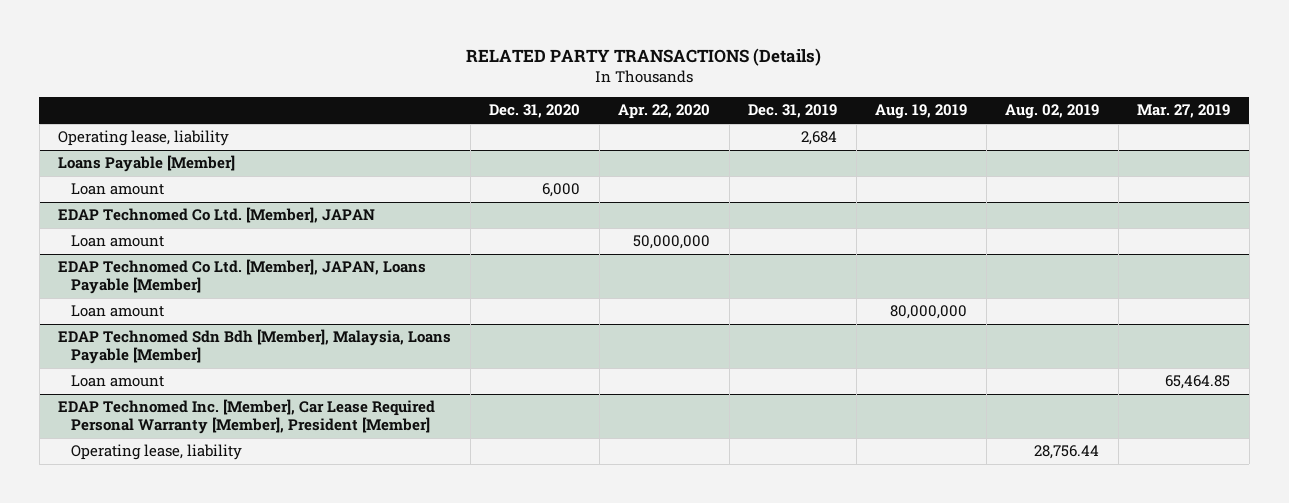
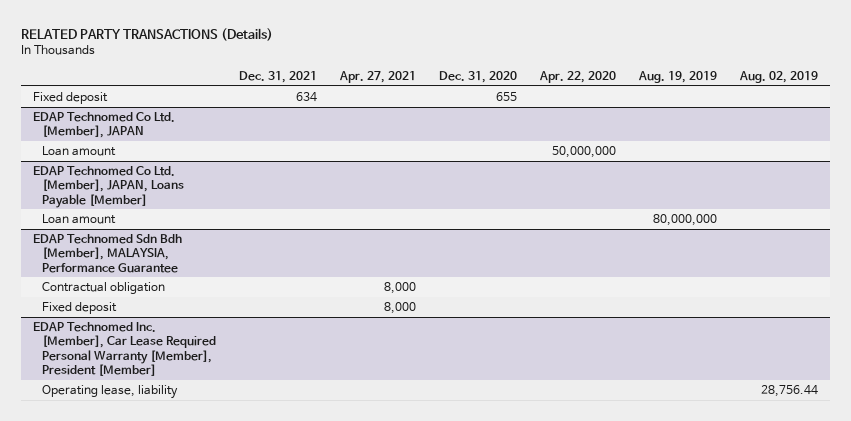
- | Dec. 31, 2020 | Apr. 22, 2020 | Dec. 31, 2019 | Aug. 19, 2019 | Aug. 02, 2019 | Mar. 27, 2019
+ | Dec. 31, 2021 | Apr. 27, 2021 | Dec. 31, 2020 | Apr. 22, 2020 | Aug. 19, 2019 | Aug. 02, 2019
- Operating lease, liability | | | 2,684 | | |
- Loans Payable [Member]
- Loan amount | 6,000 | | | | |
+ Fixed deposit | 634 | | 655 | | |
- EDAP Technomed Sdn Bdh [Member], Malaysia, Loans Payable [Member]
- Loan amount | | | | | | 65,464.85
+ EDAP Technomed Sdn Bdh [Member], MALAYSIA, Performance Guarantee
+ Contractual obligation | | 8,000 | | | |
+ Fixed deposit | | 8,000 | | | |

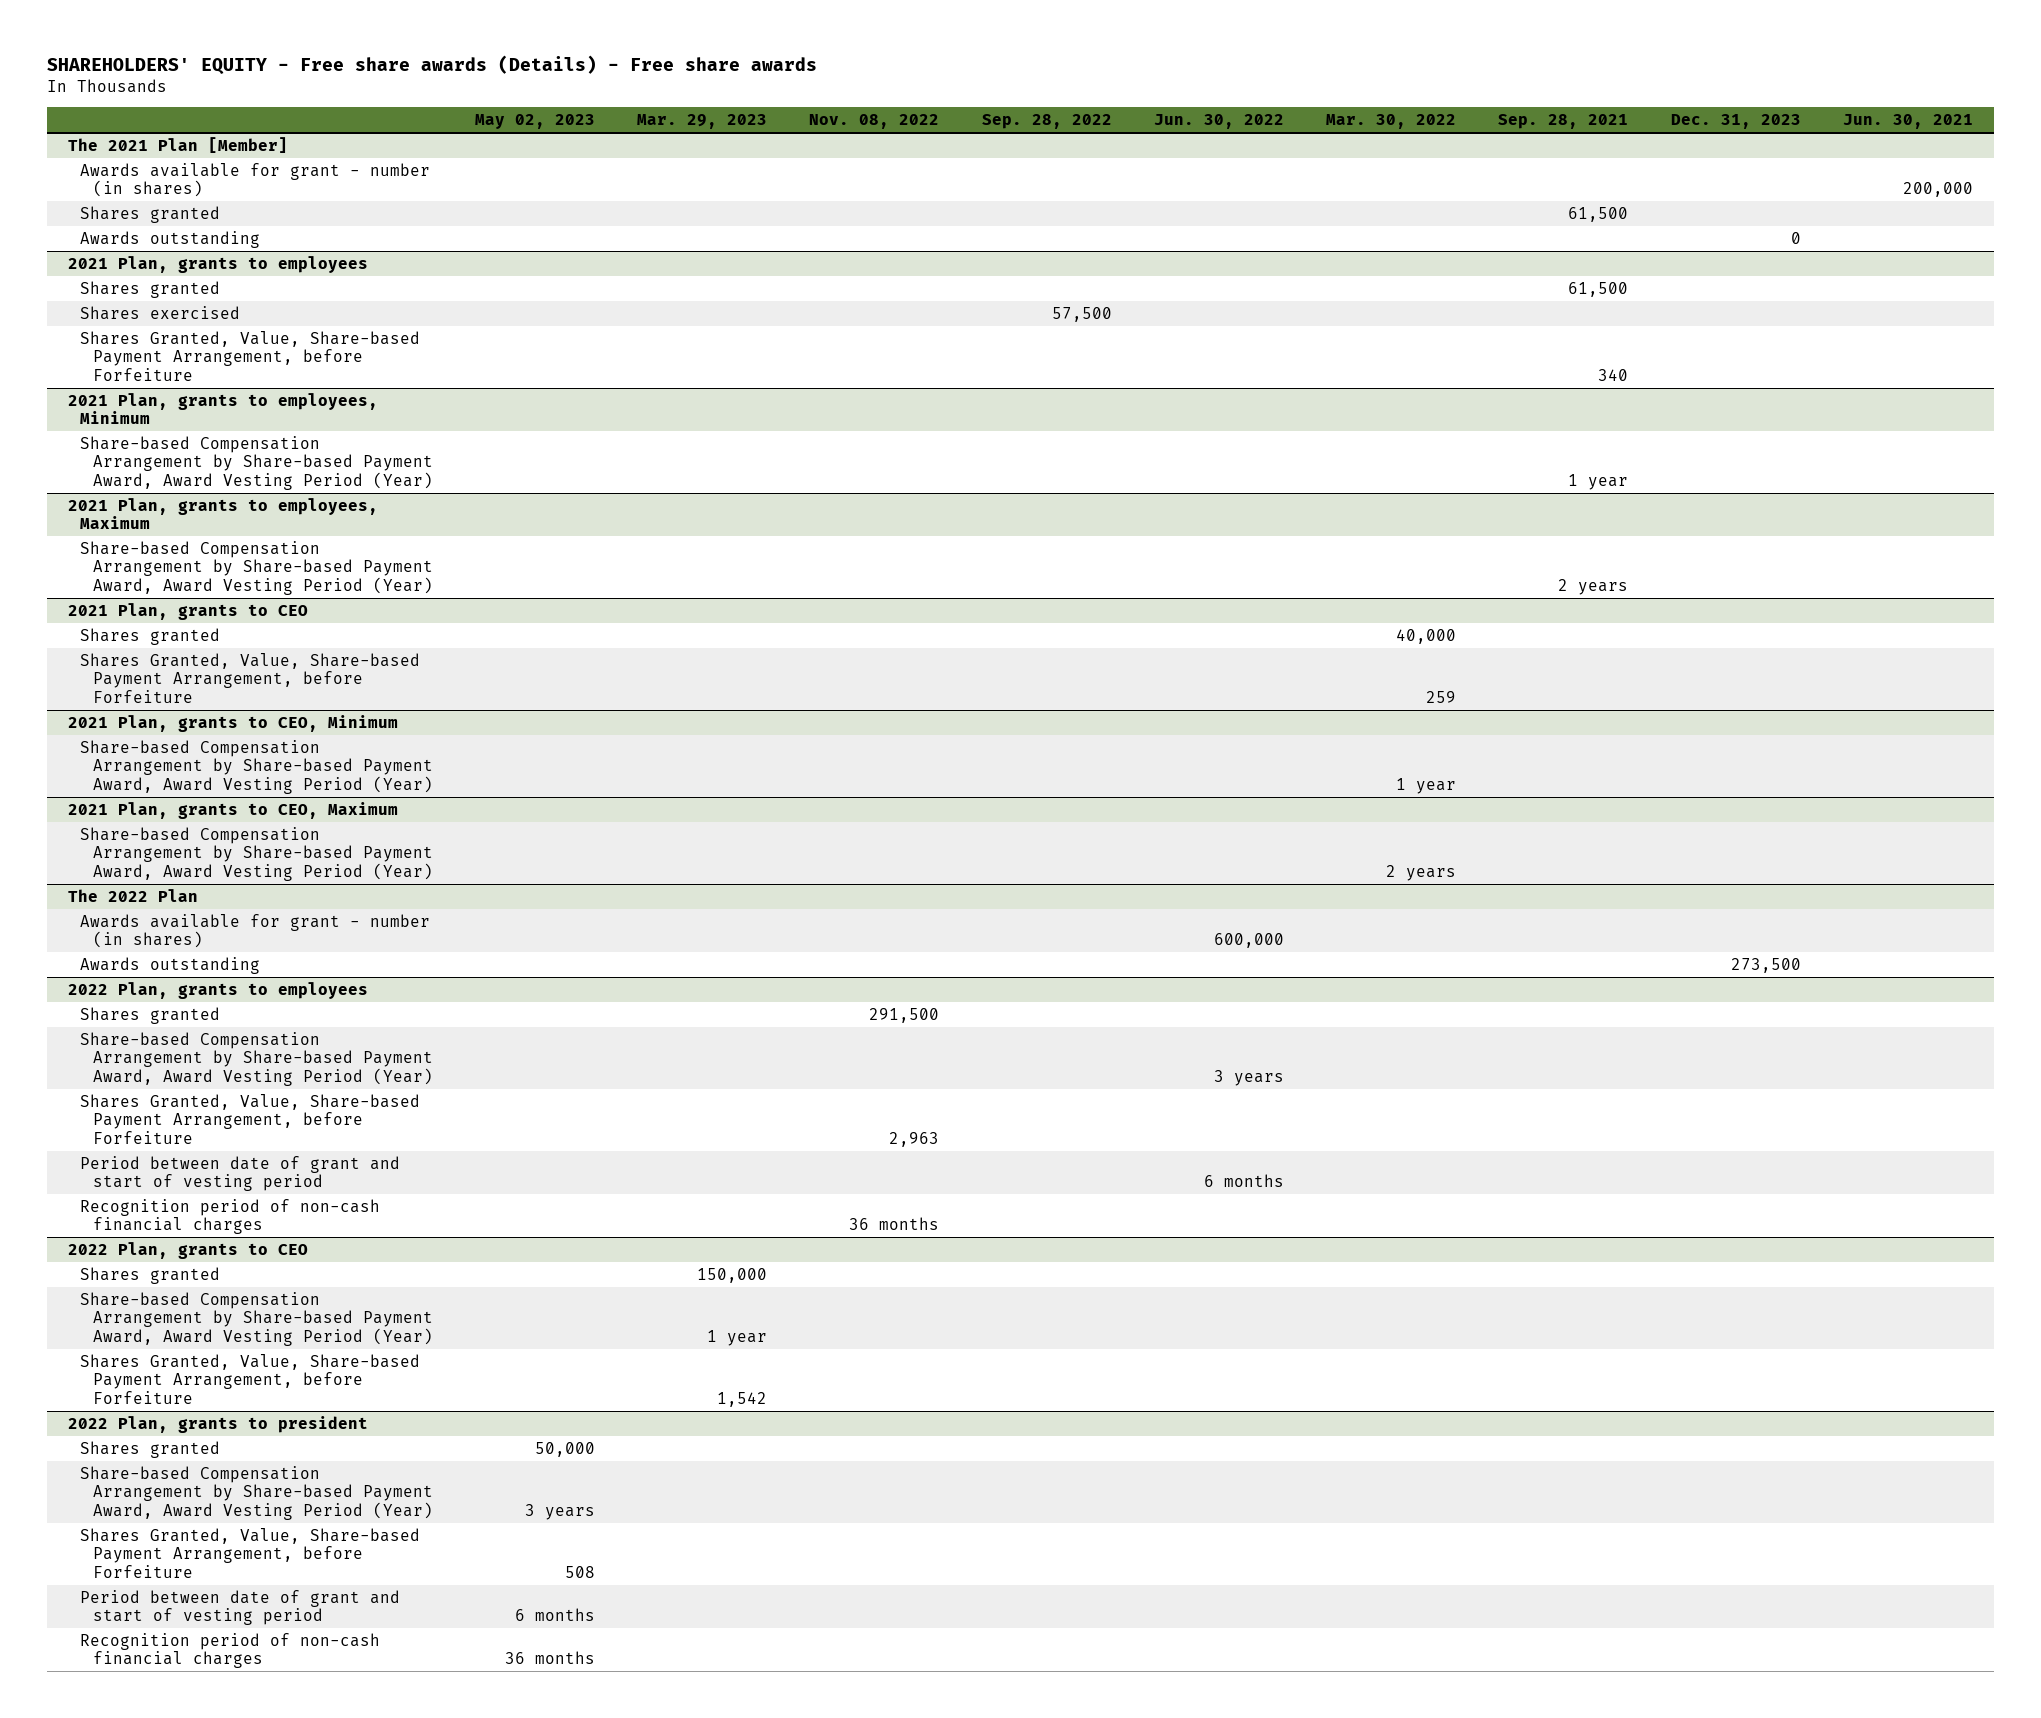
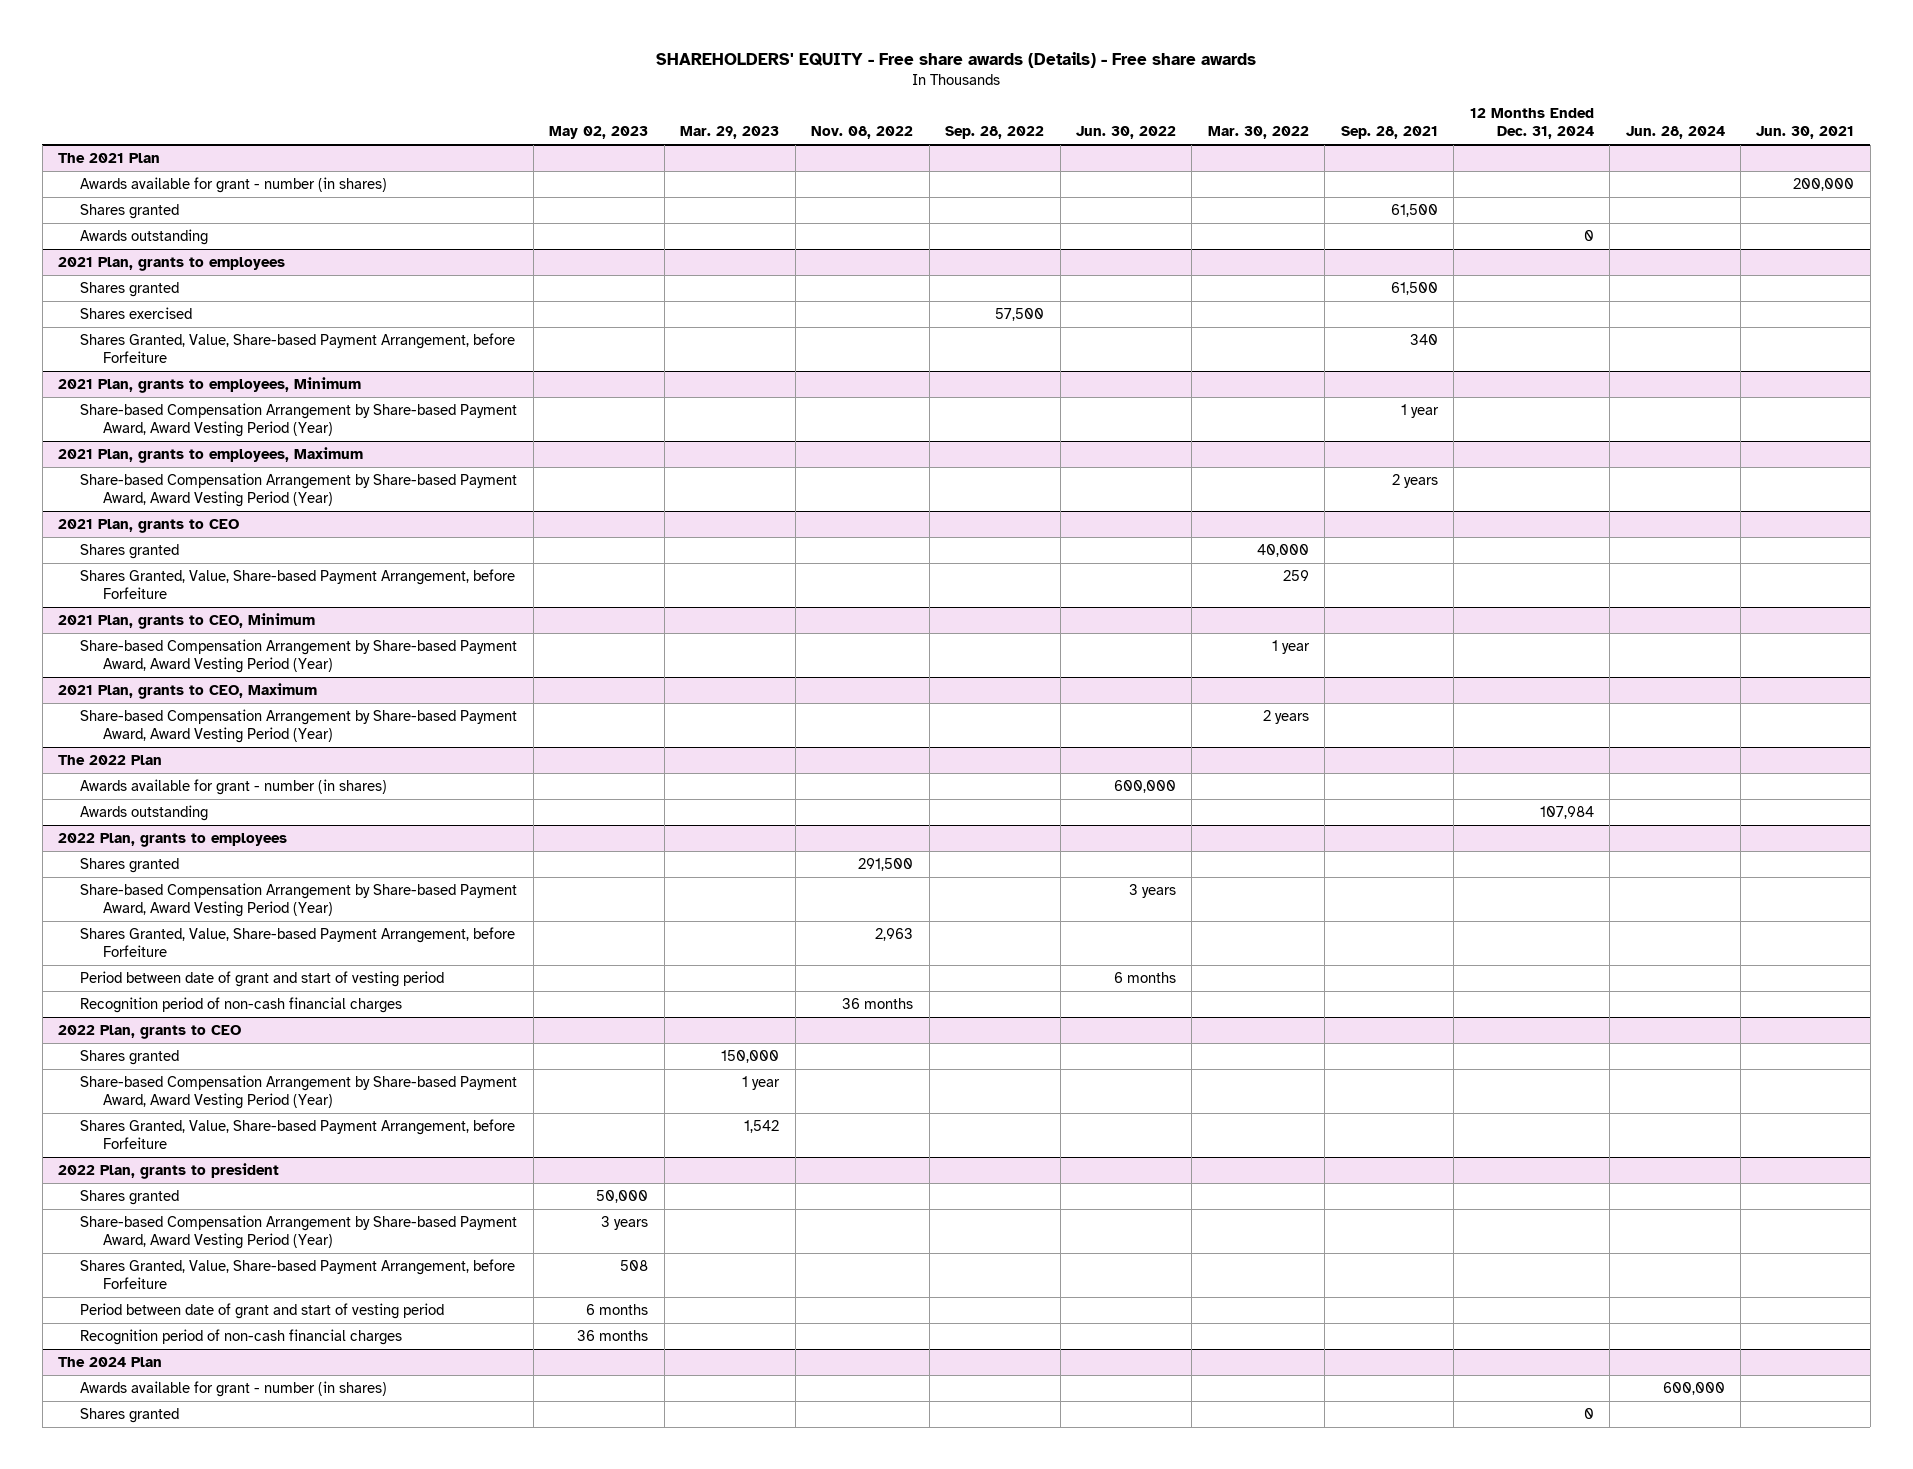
- | May 02, 2023 | Mar. 29, 2023 | Nov. 08, 2022 | Sep. 28, 2022 | Jun. 30, 2022 | Mar. 30, 2022 | Sep. 28, 2021 | Dec. 31, 2023 | Jun. 30, 2021
+ | May 02, 2023 | Mar. 29, 2023 | Nov. 08, 2022 | Sep. 28, 2022 | Jun. 30, 2022 | Mar. 30, 2022 | Sep. 28, 2021 | 12 Months Ended Dec. 31, 2024 | Jun. 28, 2024 | Jun. 30, 2021
- The 2021 Plan [Member]
+ The 2021 Plan
+ The 2024 Plan
+ Awards available for grant - number (in shares) | | | | | | | | | 600,000 |
+ Shares granted | | | | | | | | 0 | |

